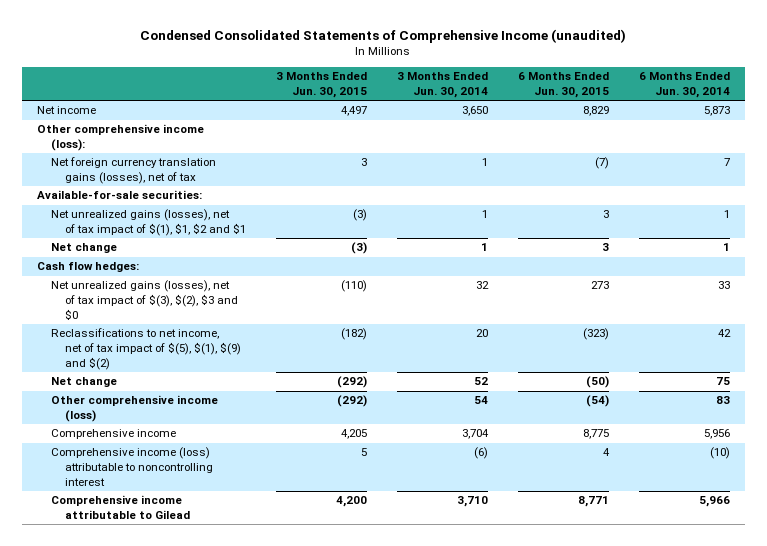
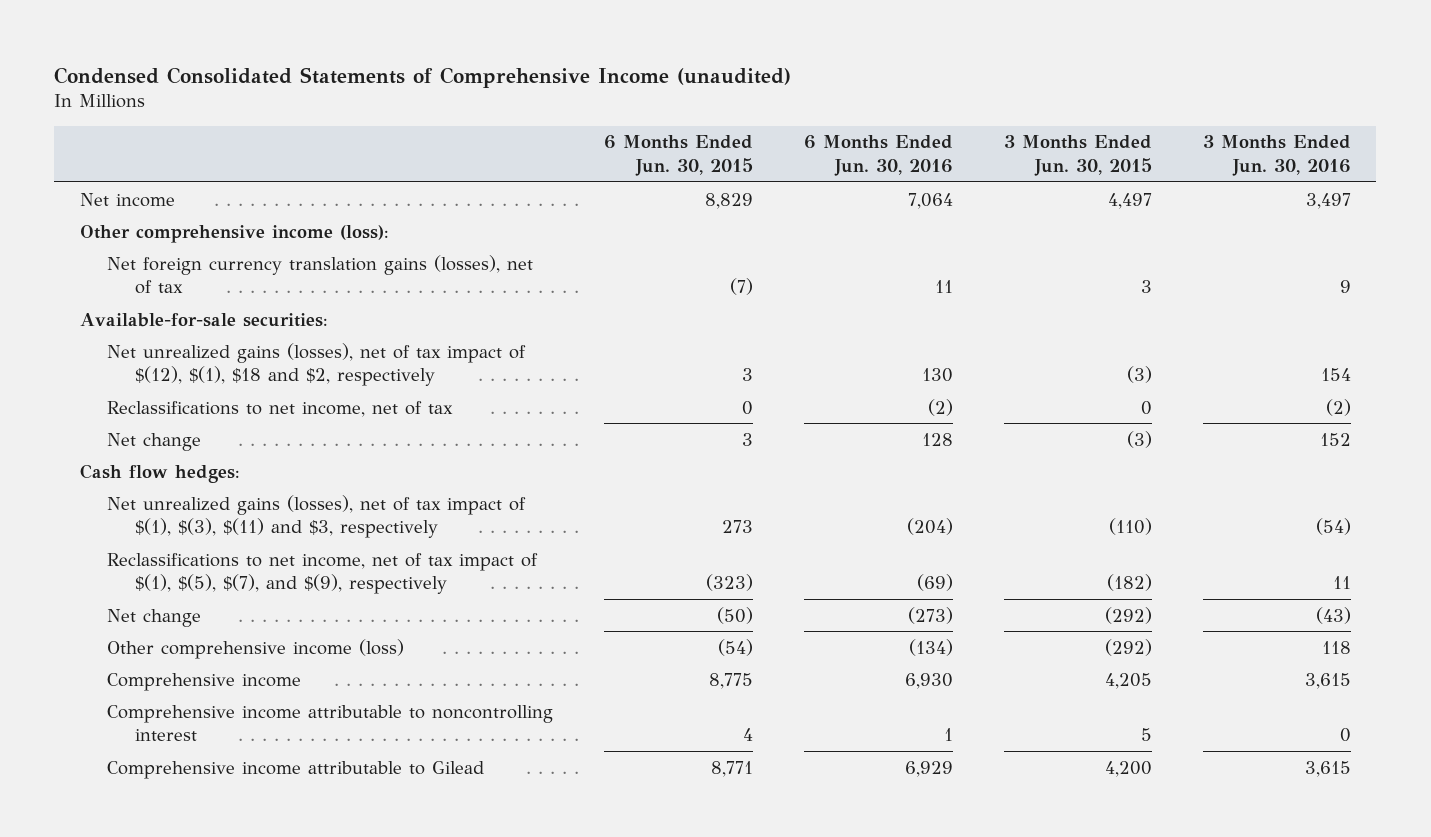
- | 3 Months Ended Jun. 30, 2015 | 3 Months Ended Jun. 30, 2014 | 6 Months Ended Jun. 30, 2015 | 6 Months Ended Jun. 30, 2014
+ | 6 Months Ended Jun. 30, 2015 | 6 Months Ended Jun. 30, 2016 | 3 Months Ended Jun. 30, 2015 | 3 Months Ended Jun. 30, 2016
- Net unrealized gains (losses), net of tax impact of $(1), $1, $2 and $1 | (3) | 1 | 3 | 1
+ Net unrealized gains (losses), net of tax impact of $(12), $(1), $18 and $2, respectively | 3 | 130 | (3) | 154
+ Reclassifications to net income, net of tax | 0 | (2) | 0 | (2)
- Net unrealized gains (losses), net of tax impact of $(3), $(2), $3 and $0 | (110) | 32 | 273 | 33
- Reclassifications to net income, net of tax impact of $(5), $(1), $(9) and $(2) | (182) | 20 | (323) | 42
+ Net unrealized gains (losses), net of tax impact of $(1), $(3), $(11) and $3, respectively | 273 | (204) | (110) | (54)
+ Reclassifications to net income, net of tax impact of $(1), $(5), $(7), and $(9), respectively | (323) | (69) | (182) | 11
- Comprehensive income (loss) attributable to noncontrolling interest | 5 | (6) | 4 | (10)
+ Comprehensive income attributable to noncontrolling interest | 4 | 1 | 5 | 0

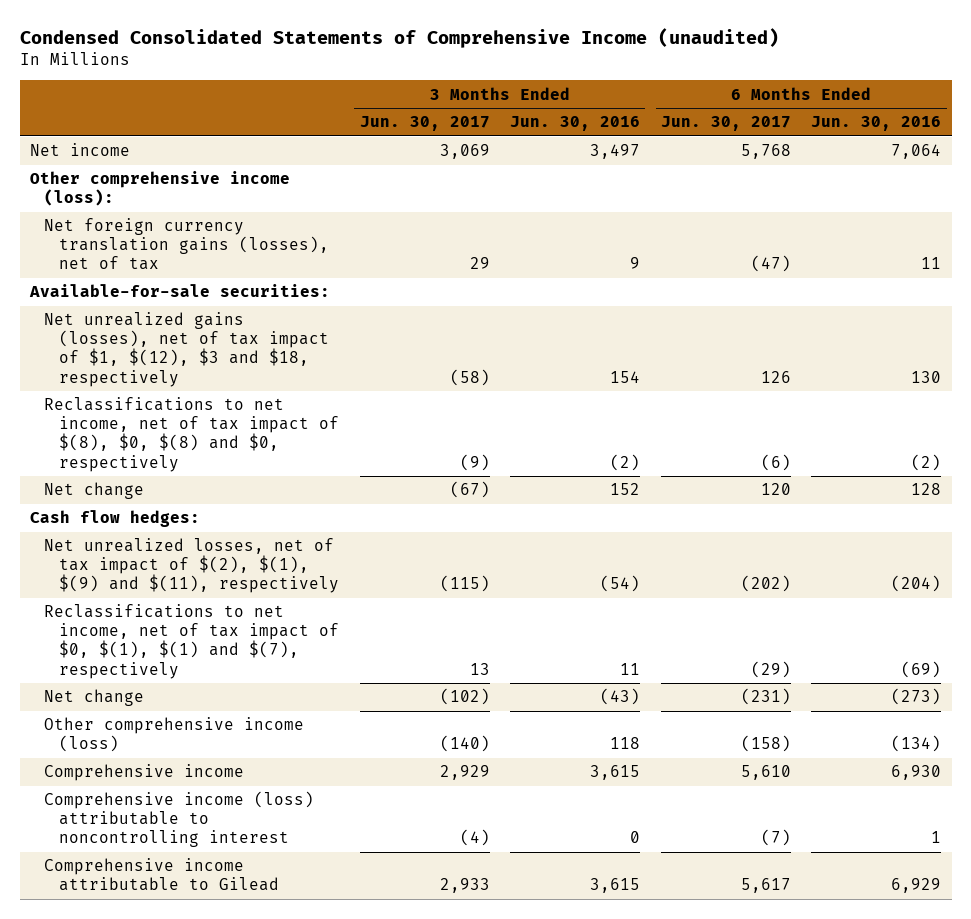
- | 6 Months Ended Jun. 30, 2015 | 6 Months Ended Jun. 30, 2016 | 3 Months Ended Jun. 30, 2015 | 3 Months Ended Jun. 30, 2016
+ | 3 Months Ended Jun. 30, 2017 | 3 Months Ended Jun. 30, 2016 | 6 Months Ended Jun. 30, 2017 | 6 Months Ended Jun. 30, 2016
- Net unrealized gains (losses), net of tax impact of $(12), $(1), $18 and $2, respectively | 3 | 130 | (3) | 154
- Reclassifications to net income, net of tax | 0 | (2) | 0 | (2)
+ Net unrealized gains (losses), net of tax impact of $1, $(12), $3 and $18, respectively | (58) | 154 | 126 | 130
+ Reclassifications to net income, net of tax impact of $(8), $0, $(8) and $0, respectively | (9) | (2) | (6) | (2)
- Net unrealized gains (losses), net of tax impact of $(1), $(3), $(11) and $3, respectively | 273 | (204) | (110) | (54)
- Reclassifications to net income, net of tax impact of $(1), $(5), $(7), and $(9), respectively | (323) | (69) | (182) | 11
+ Net unrealized losses, net of tax impact of $(2), $(1), $(9) and $(11), respectively | (115) | (54) | (202) | (204)
+ Reclassifications to net income, net of tax impact of $0, $(1), $(1) and $(7), respectively | 13 | 11 | (29) | (69)
- Comprehensive income attributable to noncontrolling interest | 4 | 1 | 5 | 0
+ Comprehensive income (loss) attributable to noncontrolling interest | (4) | 0 | (7) | 1

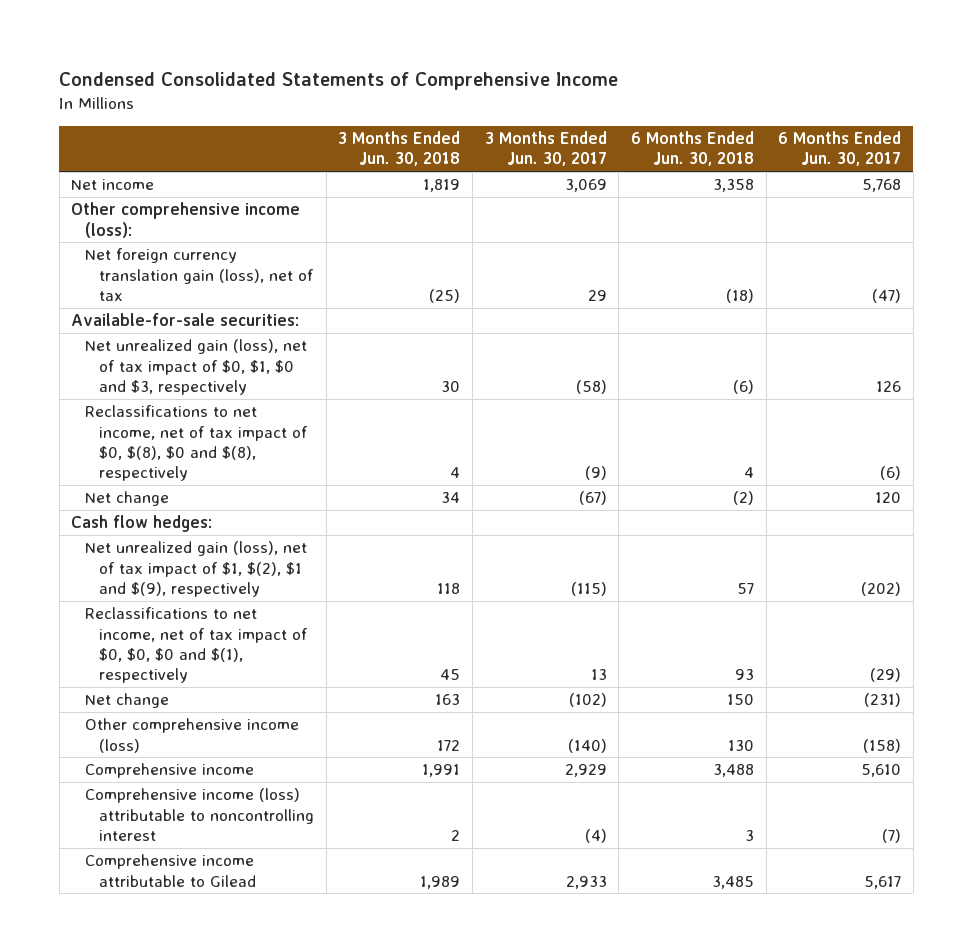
- Condensed Consolidated Statements of Comprehensive Income (unaudited)
+ Condensed Consolidated Statements of Comprehensive Income
- | 3 Months Ended Jun. 30, 2017 | 3 Months Ended Jun. 30, 2016 | 6 Months Ended Jun. 30, 2017 | 6 Months Ended Jun. 30, 2016
+ | 3 Months Ended Jun. 30, 2018 | 3 Months Ended Jun. 30, 2017 | 6 Months Ended Jun. 30, 2018 | 6 Months Ended Jun. 30, 2017
- Net foreign currency translation gains (losses), net of tax | 29 | 9 | (47) | 11
+ Net foreign currency translation gain (loss), net of tax | (25) | 29 | (18) | (47)
- Net unrealized gains (losses), net of tax impact of $1, $(12), $3 and $18, respectively | (58) | 154 | 126 | 130
- Reclassifications to net income, net of tax impact of $(8), $0, $(8) and $0, respectively | (9) | (2) | (6) | (2)
+ Net unrealized gain (loss), net of tax impact of $0, $1, $0 and $3, respectively | 30 | (58) | (6) | 126
+ Reclassifications to net income, net of tax impact of $0, $(8), $0 and $(8), respectively | 4 | (9) | 4 | (6)
- Net unrealized losses, net of tax impact of $(2), $(1), $(9) and $(11), respectively | (115) | (54) | (202) | (204)
- Reclassifications to net income, net of tax impact of $0, $(1), $(1) and $(7), respectively | 13 | 11 | (29) | (69)
+ Net unrealized gain (loss), net of tax impact of $1, $(2), $1 and $(9), respectively | 118 | (115) | 57 | (202)
+ Reclassifications to net income, net of tax impact of $0, $0, $0 and $(1), respectively | 45 | 13 | 93 | (29)

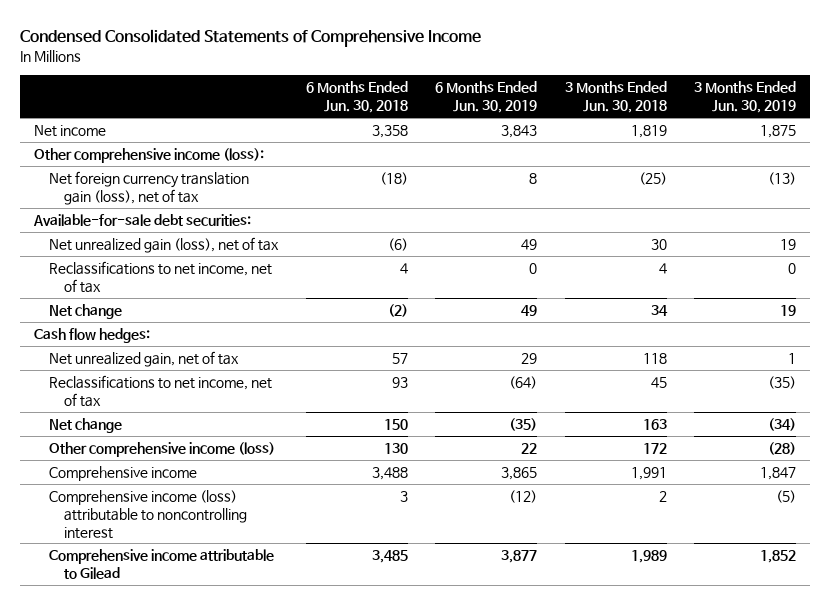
- | 3 Months Ended Jun. 30, 2018 | 3 Months Ended Jun. 30, 2017 | 6 Months Ended Jun. 30, 2018 | 6 Months Ended Jun. 30, 2017
+ | 6 Months Ended Jun. 30, 2018 | 6 Months Ended Jun. 30, 2019 | 3 Months Ended Jun. 30, 2018 | 3 Months Ended Jun. 30, 2019
- Available-for-sale securities:
- Net unrealized gain (loss), net of tax impact of $0, $1, $0 and $3, respectively | 30 | (58) | (6) | 126
- Reclassifications to net income, net of tax impact of $0, $(8), $0 and $(8), respectively | 4 | (9) | 4 | (6)
+ Available-for-sale debt securities:
+ Net unrealized gain (loss), net of tax | (6) | 49 | 30 | 19
+ Reclassifications to net income, net of tax | 4 | 0 | 4 | 0
- Net unrealized gain (loss), net of tax impact of $1, $(2), $1 and $(9), respectively | 118 | (115) | 57 | (202)
- Reclassifications to net income, net of tax impact of $0, $0, $0 and $(1), respectively | 45 | 13 | 93 | (29)
+ Net unrealized gain, net of tax | 57 | 29 | 118 | 1
+ Reclassifications to net income, net of tax | 93 | (64) | 45 | (35)

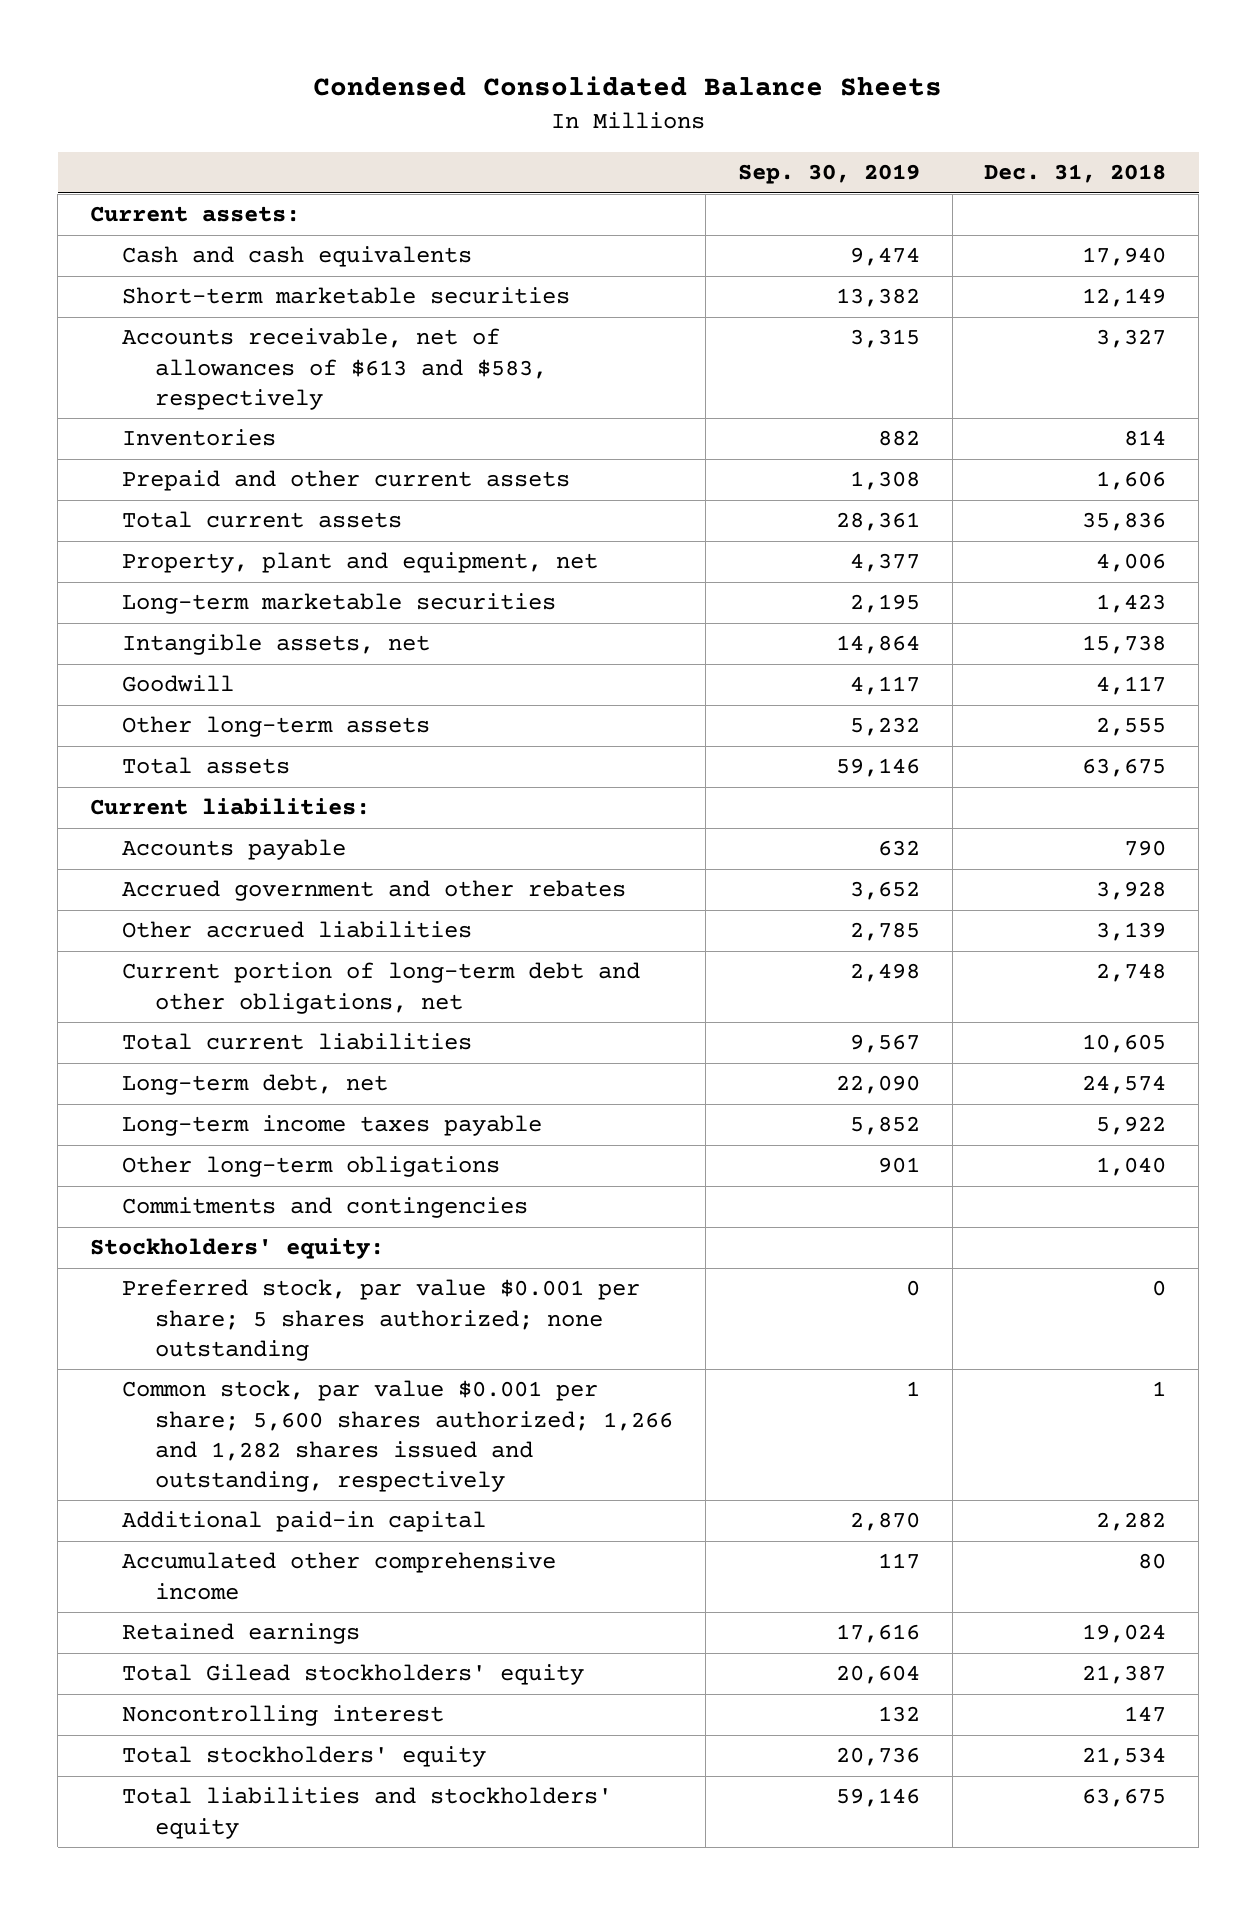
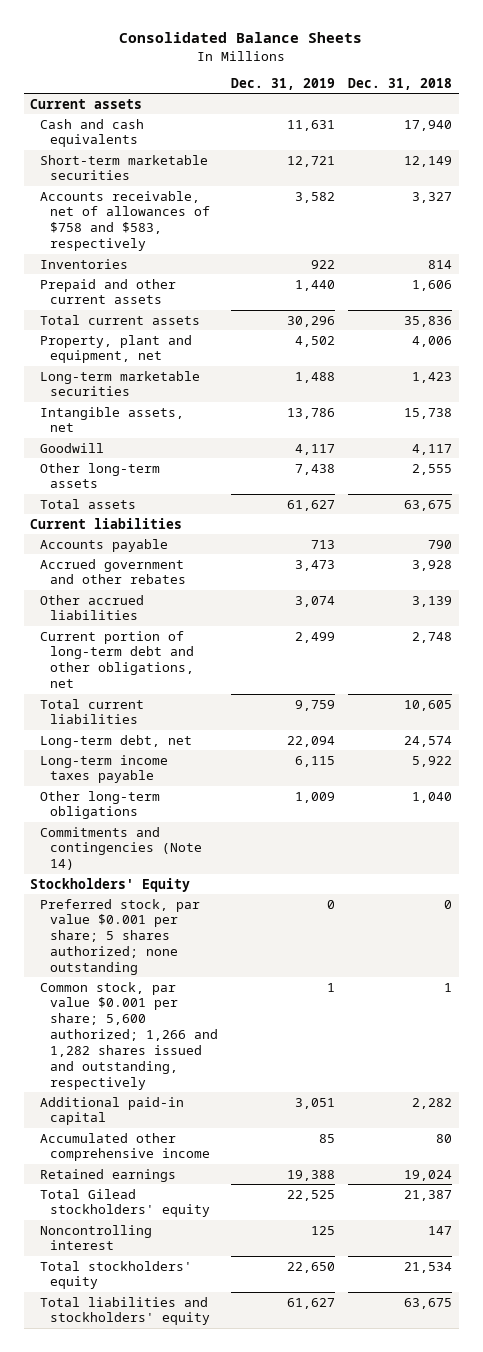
- Condensed Consolidated Balance Sheets
+ Consolidated Balance Sheets
- | Sep. 30, 2019 | Dec. 31, 2018
+ | Dec. 31, 2019 | Dec. 31, 2018
- Current assets:
+ Current assets
- Accounts receivable, net of allowances of $613 and $583, respectively | 3,315 | 3,327
+ Accounts receivable, net of allowances of $758 and $583, respectively | 3,582 | 3,327
- Current liabilities:
+ Current liabilities
- Commitments and contingencies
- Stockholders' equity:
+ Commitments and contingencies (Note 14)
+ Stockholders' Equity
- Common stock, par value $0.001 per share; 5,600 shares authorized; 1,266 and 1,282 shares issued and outstanding, respectively | 1 | 1
+ Common stock, par value $0.001 per share; 5,600 authorized; 1,266 and 1,282 shares issued and outstanding, respectively | 1 | 1

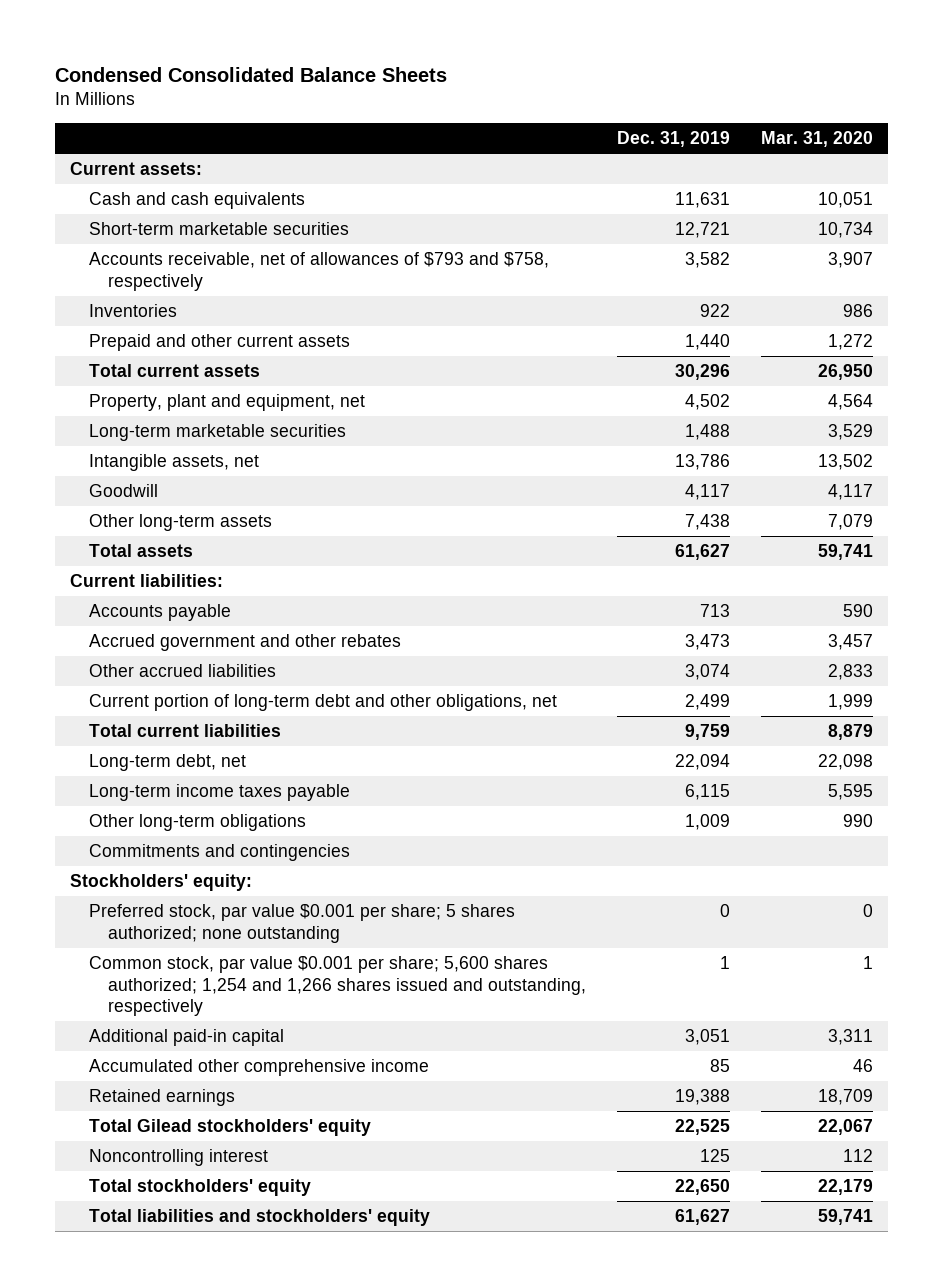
- Consolidated Balance Sheets
+ Condensed Consolidated Balance Sheets
- | Dec. 31, 2019 | Dec. 31, 2018
+ | Dec. 31, 2019 | Mar. 31, 2020
- Current assets
+ Current assets:
- Accounts receivable, net of allowances of $758 and $583, respectively | 3,582 | 3,327
+ Accounts receivable, net of allowances of $793 and $758, respectively | 3,582 | 3,907
- Current liabilities
+ Current liabilities:
- Commitments and contingencies (Note 14)
- Stockholders' Equity
+ Commitments and contingencies
+ Stockholders' equity:
- Common stock, par value $0.001 per share; 5,600 authorized; 1,266 and 1,282 shares issued and outstanding, respectively | 1 | 1
+ Common stock, par value $0.001 per share; 5,600 shares authorized; 1,254 and 1,266 shares issued and outstanding, respectively | 1 | 1

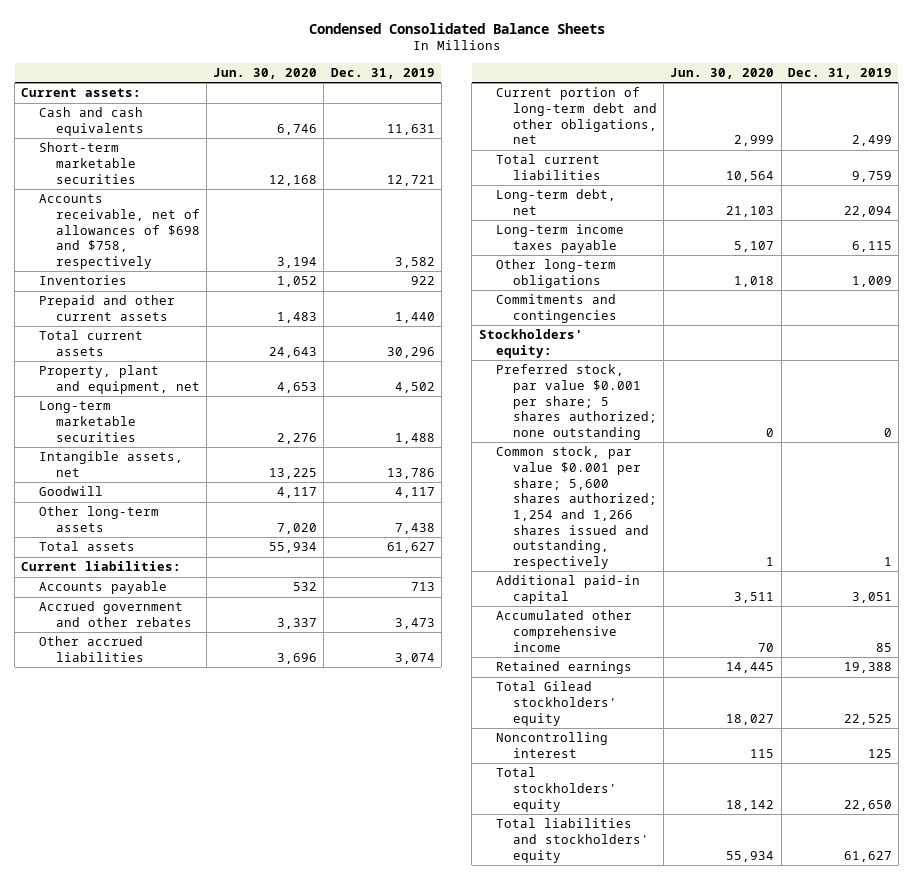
- | Dec. 31, 2019 | Mar. 31, 2020
+ | Jun. 30, 2020 | Dec. 31, 2019
- Accounts receivable, net of allowances of $793 and $758, respectively | 3,582 | 3,907
+ Accounts receivable, net of allowances of $698 and $758, respectively | 3,194 | 3,582

